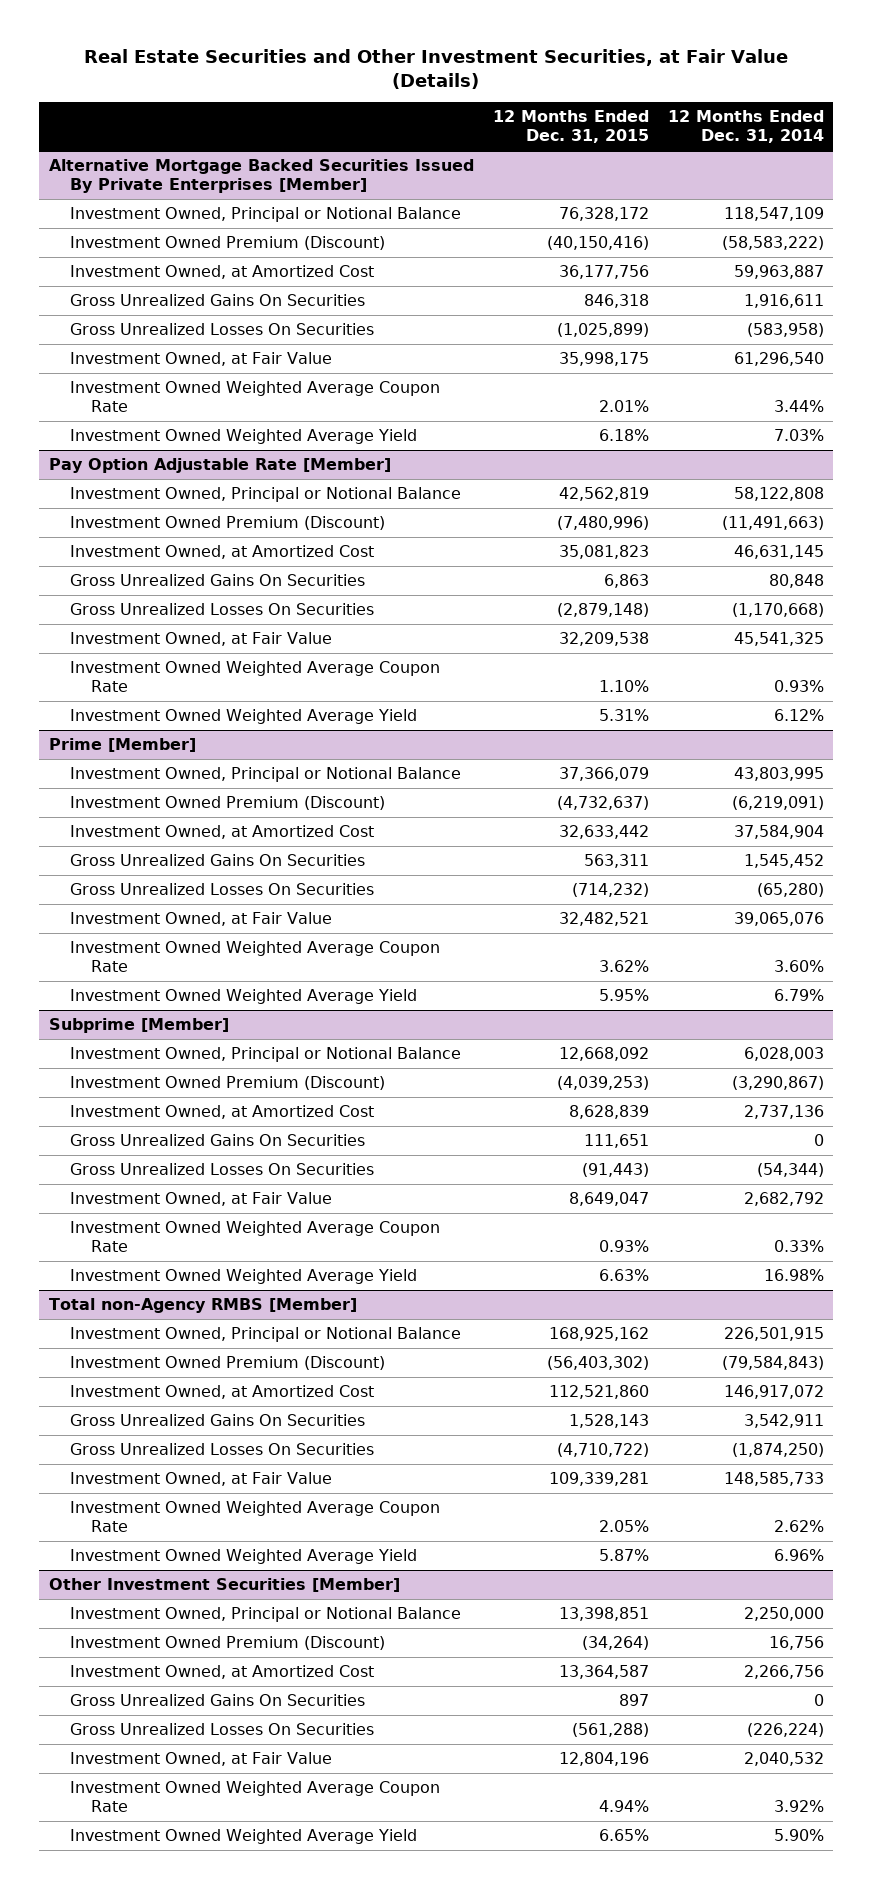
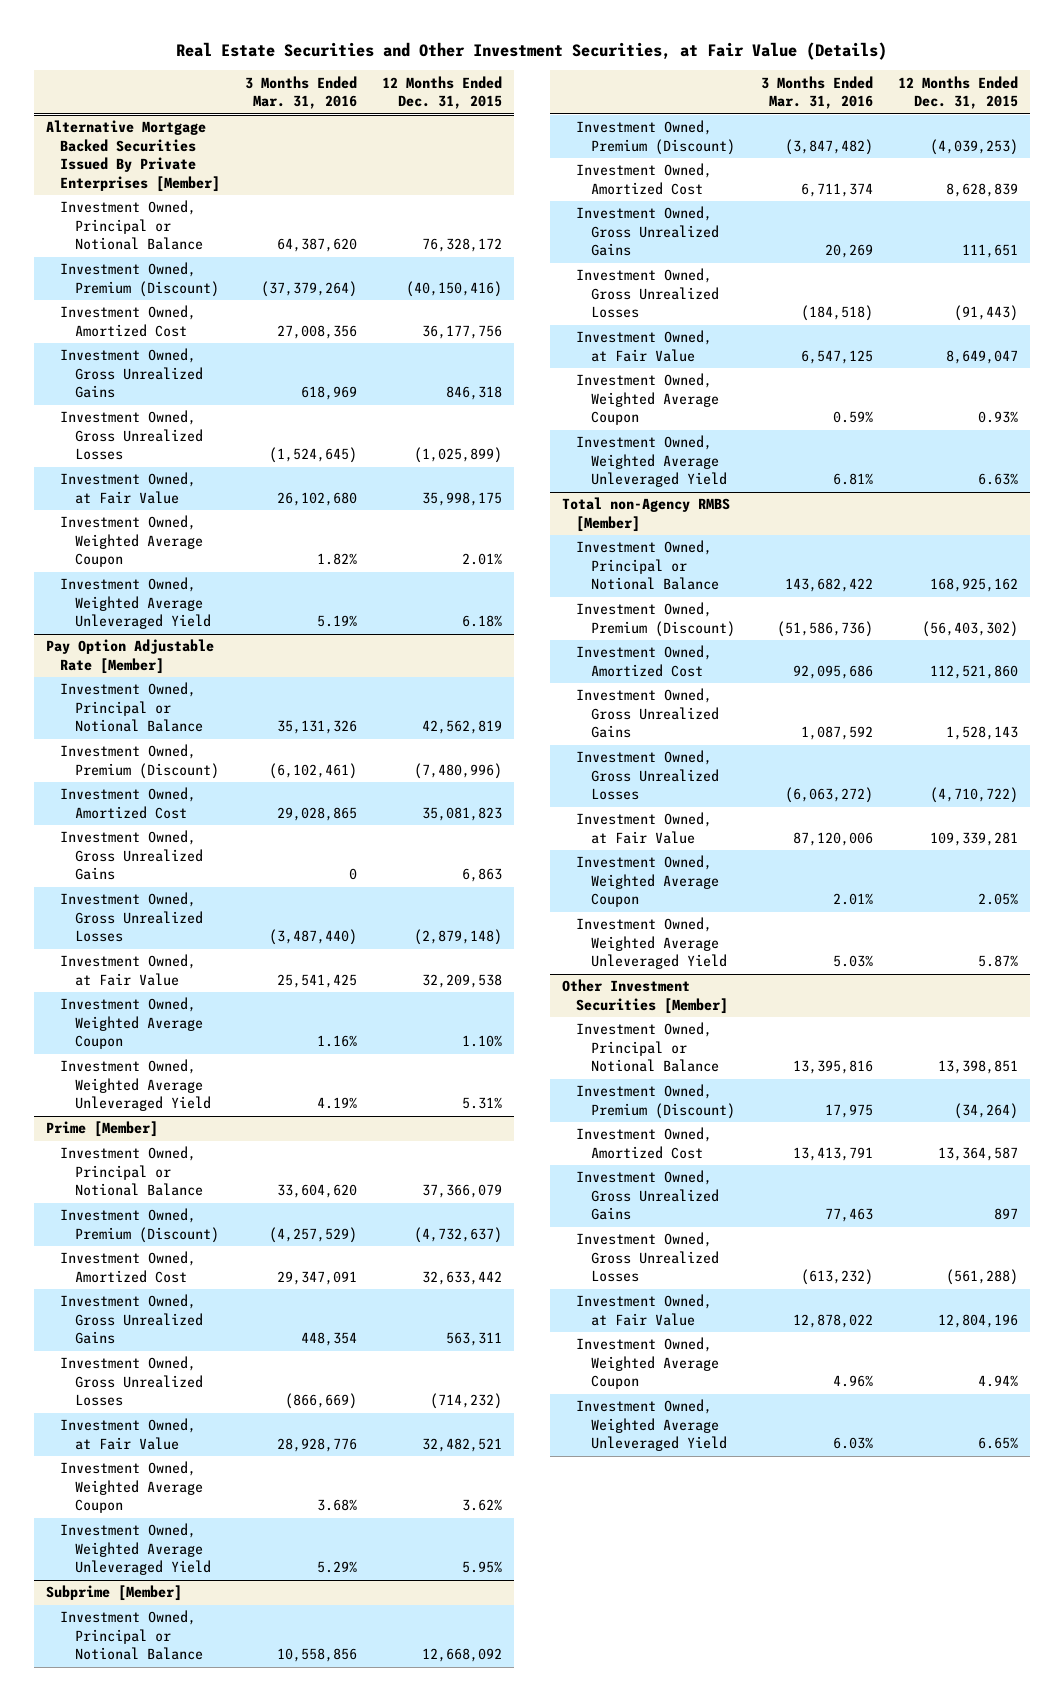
- | 12 Months Ended Dec. 31, 2015 | 12 Months Ended Dec. 31, 2014
+ | 3 Months Ended Mar. 31, 2016 | 12 Months Ended Dec. 31, 2015
@ Alternative Mortgage Backed Securities Issued By Private Enterprises [Member]
- Investment Owned Premium (Discount) | (40,150,416) | (58,583,222)
- Investment Owned, at Amortized Cost | 36,177,756 | 59,963,887
- Gross Unrealized Gains On Securities | 846,318 | 1,916,611
- Gross Unrealized Losses On Securities | (1,025,899) | (583,958)
+ Investment Owned, Premium (Discount) | (37,379,264) | (40,150,416)
+ Investment Owned, Amortized Cost | 27,008,356 | 36,177,756
+ Investment Owned, Gross Unrealized Gains | 618,969 | 846,318
+ Investment Owned, Gross Unrealized Losses | (1,524,645) | (1,025,899)
- Investment Owned Weighted Average Coupon Rate | 2.01% | 3.44%
- Investment Owned Weighted Average Yield | 6.18% | 7.03%
+ Investment Owned, Weighted Average Coupon | 1.82% | 2.01%
+ Investment Owned, Weighted Average Unleveraged Yield | 5.19% | 6.18%
@ Pay Option Adjustable Rate [Member]
- Investment Owned Premium (Discount) | (7,480,996) | (11,491,663)
- Investment Owned, at Amortized Cost | 35,081,823 | 46,631,145
- Gross Unrealized Gains On Securities | 6,863 | 80,848
- Gross Unrealized Losses On Securities | (2,879,148) | (1,170,668)
+ Investment Owned, Premium (Discount) | (6,102,461) | (7,480,996)
+ Investment Owned, Amortized Cost | 29,028,865 | 35,081,823
+ Investment Owned, Gross Unrealized Gains | 0 | 6,863
+ Investment Owned, Gross Unrealized Losses | (3,487,440) | (2,879,148)
- Investment Owned Weighted Average Coupon Rate | 1.10% | 0.93%
- Investment Owned Weighted Average Yield | 5.31% | 6.12%
+ Investment Owned, Weighted Average Coupon | 1.16% | 1.10%
+ Investment Owned, Weighted Average Unleveraged Yield | 4.19% | 5.31%
@ Prime [Member]
- Investment Owned Premium (Discount) | (4,732,637) | (6,219,091)
- Investment Owned, at Amortized Cost | 32,633,442 | 37,584,904
- Gross Unrealized Gains On Securities | 563,311 | 1,545,452
- Gross Unrealized Losses On Securities | (714,232) | (65,280)
+ Investment Owned, Premium (Discount) | (4,257,529) | (4,732,637)
+ Investment Owned, Amortized Cost | 29,347,091 | 32,633,442
+ Investment Owned, Gross Unrealized Gains | 448,354 | 563,311
+ Investment Owned, Gross Unrealized Losses | (866,669) | (714,232)
- Investment Owned Weighted Average Coupon Rate | 3.62% | 3.60%
- Investment Owned Weighted Average Yield | 5.95% | 6.79%
+ Investment Owned, Weighted Average Coupon | 3.68% | 3.62%
+ Investment Owned, Weighted Average Unleveraged Yield | 5.29% | 5.95%
@ Subprime [Member]
- Investment Owned Premium (Discount) | (4,039,253) | (3,290,867)
- Investment Owned, at Amortized Cost | 8,628,839 | 2,737,136
- Gross Unrealized Gains On Securities | 111,651 | 0
- Gross Unrealized Losses On Securities | (91,443) | (54,344)
+ Investment Owned, Premium (Discount) | (3,847,482) | (4,039,253)
+ Investment Owned, Amortized Cost | 6,711,374 | 8,628,839
+ Investment Owned, Gross Unrealized Gains | 20,269 | 111,651
+ Investment Owned, Gross Unrealized Losses | (184,518) | (91,443)
- Investment Owned Weighted Average Coupon Rate | 0.93% | 0.33%
- Investment Owned Weighted Average Yield | 6.63% | 16.98%
+ Investment Owned, Weighted Average Coupon | 0.59% | 0.93%
+ Investment Owned, Weighted Average Unleveraged Yield | 6.81% | 6.63%
@ Total non-Agency RMBS [Member]
- Investment Owned Premium (Discount) | (56,403,302) | (79,584,843)
- Investment Owned, at Amortized Cost | 112,521,860 | 146,917,072
- Gross Unrealized Gains On Securities | 1,528,143 | 3,542,911
- Gross Unrealized Losses On Securities | (4,710,722) | (1,874,250)
+ Investment Owned, Premium (Discount) | (51,586,736) | (56,403,302)
+ Investment Owned, Amortized Cost | 92,095,686 | 112,521,860
+ Investment Owned, Gross Unrealized Gains | 1,087,592 | 1,528,143
+ Investment Owned, Gross Unrealized Losses | (6,063,272) | (4,710,722)
- Investment Owned Weighted Average Coupon Rate | 2.05% | 2.62%
- Investment Owned Weighted Average Yield | 5.87% | 6.96%
+ Investment Owned, Weighted Average Coupon | 2.01% | 2.05%
+ Investment Owned, Weighted Average Unleveraged Yield | 5.03% | 5.87%
@ Other Investment Securities [Member]
- Investment Owned Premium (Discount) | (34,264) | 16,756
- Investment Owned, at Amortized Cost | 13,364,587 | 2,266,756
- Gross Unrealized Gains On Securities | 897 | 0
- Gross Unrealized Losses On Securities | (561,288) | (226,224)
+ Investment Owned, Premium (Discount) | 17,975 | (34,264)
+ Investment Owned, Amortized Cost | 13,413,791 | 13,364,587
+ Investment Owned, Gross Unrealized Gains | 77,463 | 897
+ Investment Owned, Gross Unrealized Losses | (613,232) | (561,288)
- Investment Owned Weighted Average Coupon Rate | 4.94% | 3.92%
- Investment Owned Weighted Average Yield | 6.65% | 5.90%
+ Investment Owned, Weighted Average Coupon | 4.96% | 4.94%
+ Investment Owned, Weighted Average Unleveraged Yield | 6.03% | 6.65%

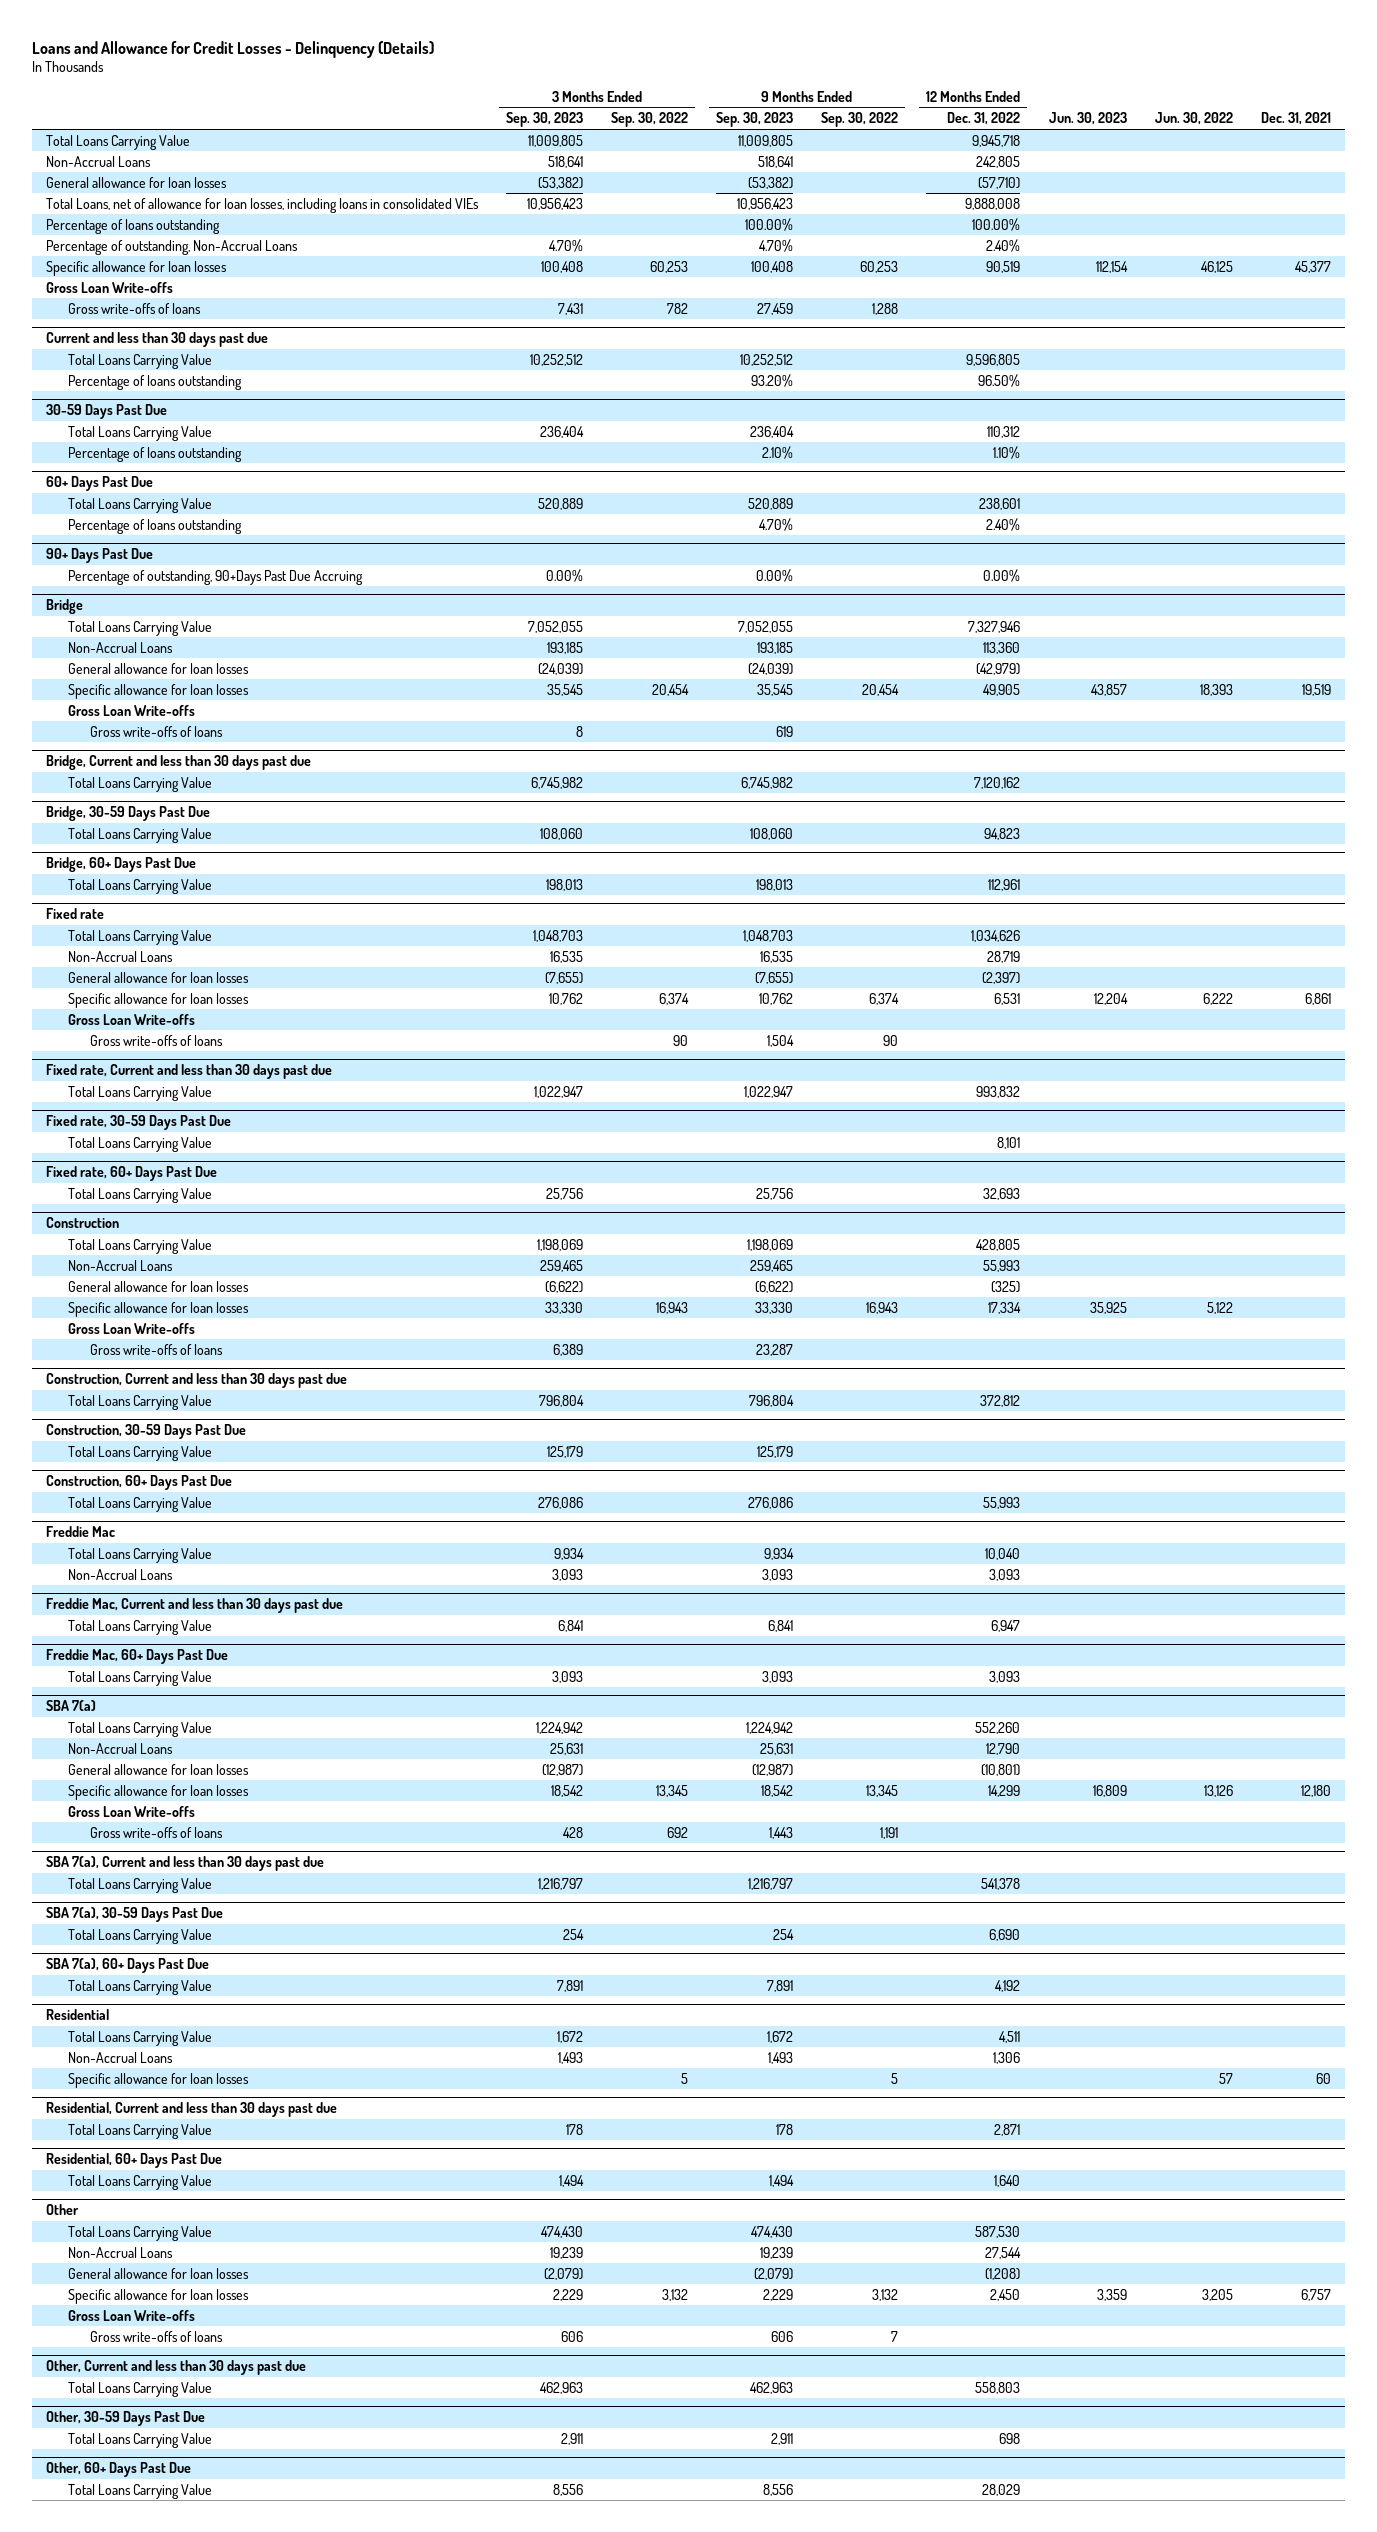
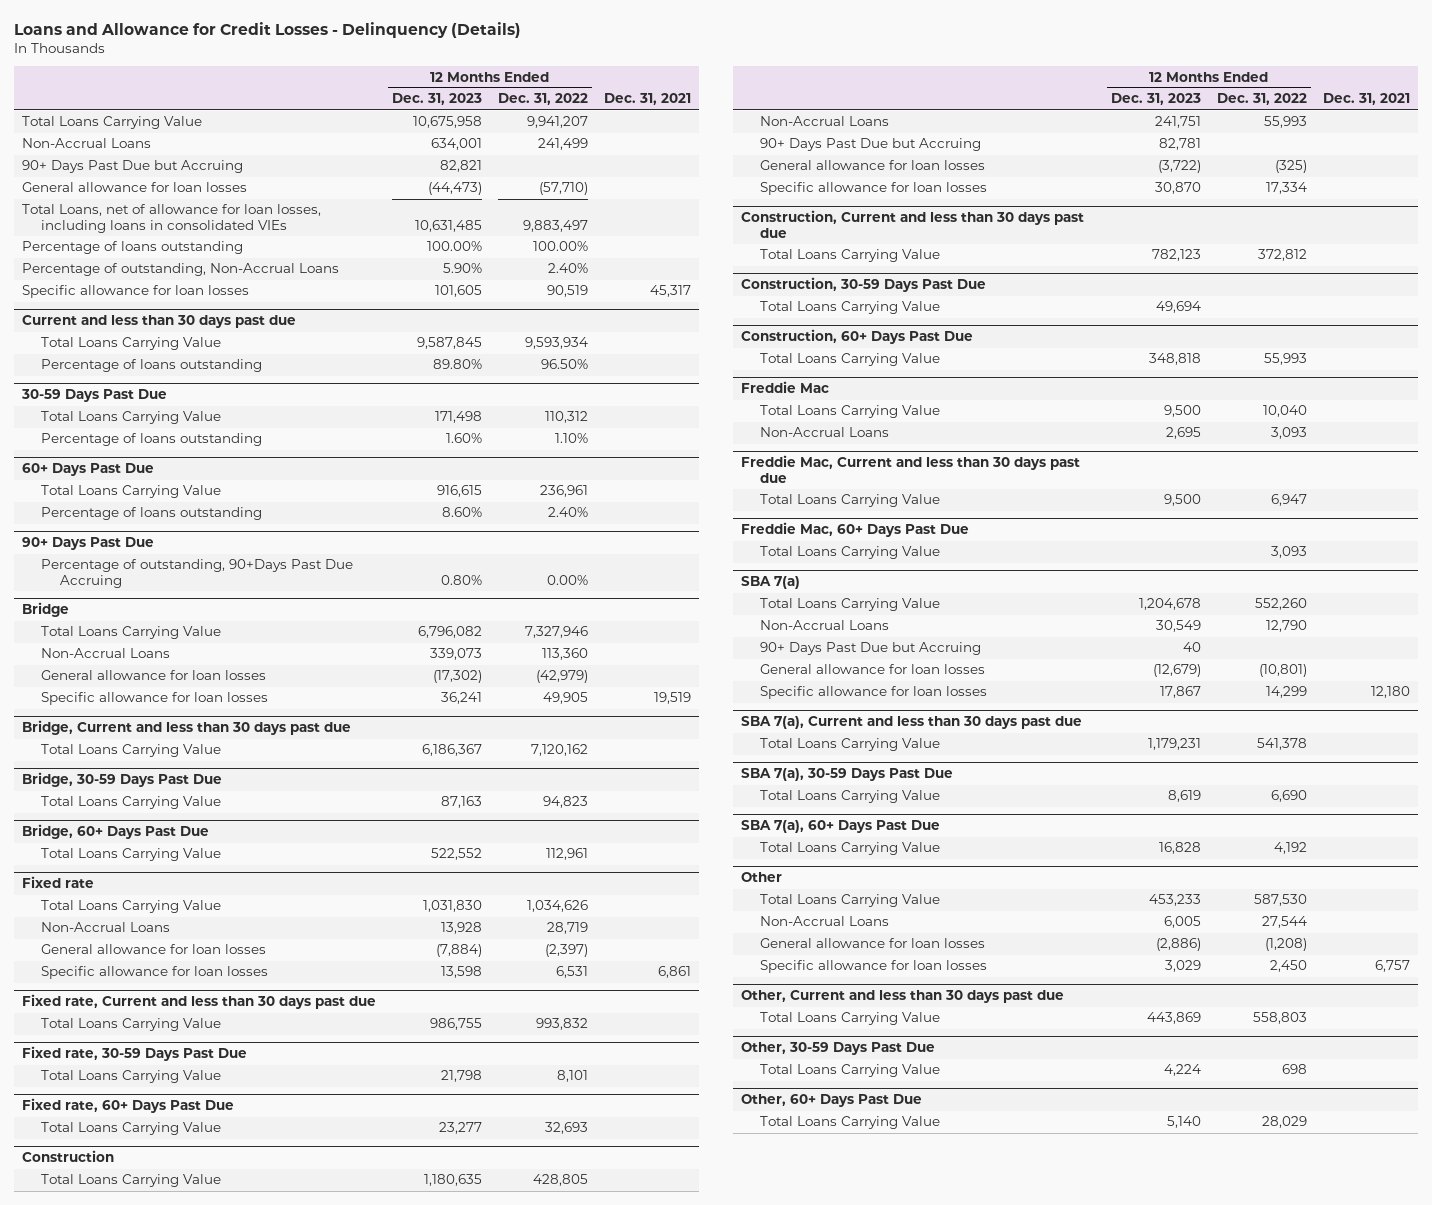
- | 3 Months Ended Sep. 30, 2023 | 3 Months Ended Sep. 30, 2022 | 9 Months Ended Sep. 30, 2023 | 9 Months Ended Sep. 30, 2022 | 12 Months Ended Dec. 31, 2022 | Jun. 30, 2023 | Jun. 30, 2022 | Dec. 31, 2021
+ | 12 Months Ended Dec. 31, 2023 | 12 Months Ended Dec. 31, 2022 | Dec. 31, 2021
- Total Loans Carrying Value | 11,009,805 | | 11,009,805 | | 9,945,718 | | |
- Non-Accrual Loans | 518,641 | | 518,641 | | 242,805 | | |
+ Total Loans Carrying Value | 10,675,958 | 9,941,207 |
+ Non-Accrual Loans | 634,001 | 241,499 |
+ 90+ Days Past Due but Accruing | 82,821 | |
- Total Loans, net of allowance for loan losses, including loans in consolidated VIEs | 10,956,423 | | 10,956,423 | | 9,888,008 | | |
+ Total Loans, net of allowance for loan losses, including loans in consolidated VIEs | 10,631,485 | 9,883,497 |
- Specific allowance for loan losses | 100,408 | 60,253 | 100,408 | 60,253 | 90,519 | 112,154 | 46,125 | 45,377
- Gross Loan Write-offs
- Gross write-offs of loans | 7,431 | 782 | 27,459 | 1,288 | | | |
+ Specific allowance for loan losses | 101,605 | 90,519 | 45,317
@ Current and less than 30 days past due
- Total Loans Carrying Value | 10,252,512 | | 10,252,512 | | 9,596,805 | | |
+ Total Loans Carrying Value | 9,587,845 | 9,593,934 |
@ 60+ Days Past Due
- Total Loans Carrying Value | 520,889 | | 520,889 | | 238,601 | | |
+ Total Loans Carrying Value | 916,615 | 236,961 |
@ Bridge
- Gross Loan Write-offs
- Gross write-offs of loans | 8 | | 619 | | | | |
@ Fixed rate
- Gross Loan Write-offs
- Gross write-offs of loans | | 90 | 1,504 | 90 | | | |
@ Construction
+ 90+ Days Past Due but Accruing | 82,781 | |
- Gross Loan Write-offs
- Gross write-offs of loans | 6,389 | | 23,287 | | | | |
@ SBA 7(a)
+ 90+ Days Past Due but Accruing | 40 | |
- Gross Loan Write-offs
- Gross write-offs of loans | 428 | 692 | 1,443 | 1,191 | | | |
- Residential
- Total Loans Carrying Value | 1,672 | | 1,672 | | 4,511 | | |
- Non-Accrual Loans | 1,493 | | 1,493 | | 1,306 | | |
- Specific allowance for loan losses | | 5 | | 5 | | | 57 | 60
- Residential, Current and less than 30 days past due
- Total Loans Carrying Value | 178 | | 178 | | 2,871 | | |
- Residential, 60+ Days Past Due
- Total Loans Carrying Value | 1,494 | | 1,494 | | 1,640 | | |
@ Other
- Gross Loan Write-offs
- Gross write-offs of loans | 606 | | 606 | 7 | | | |

